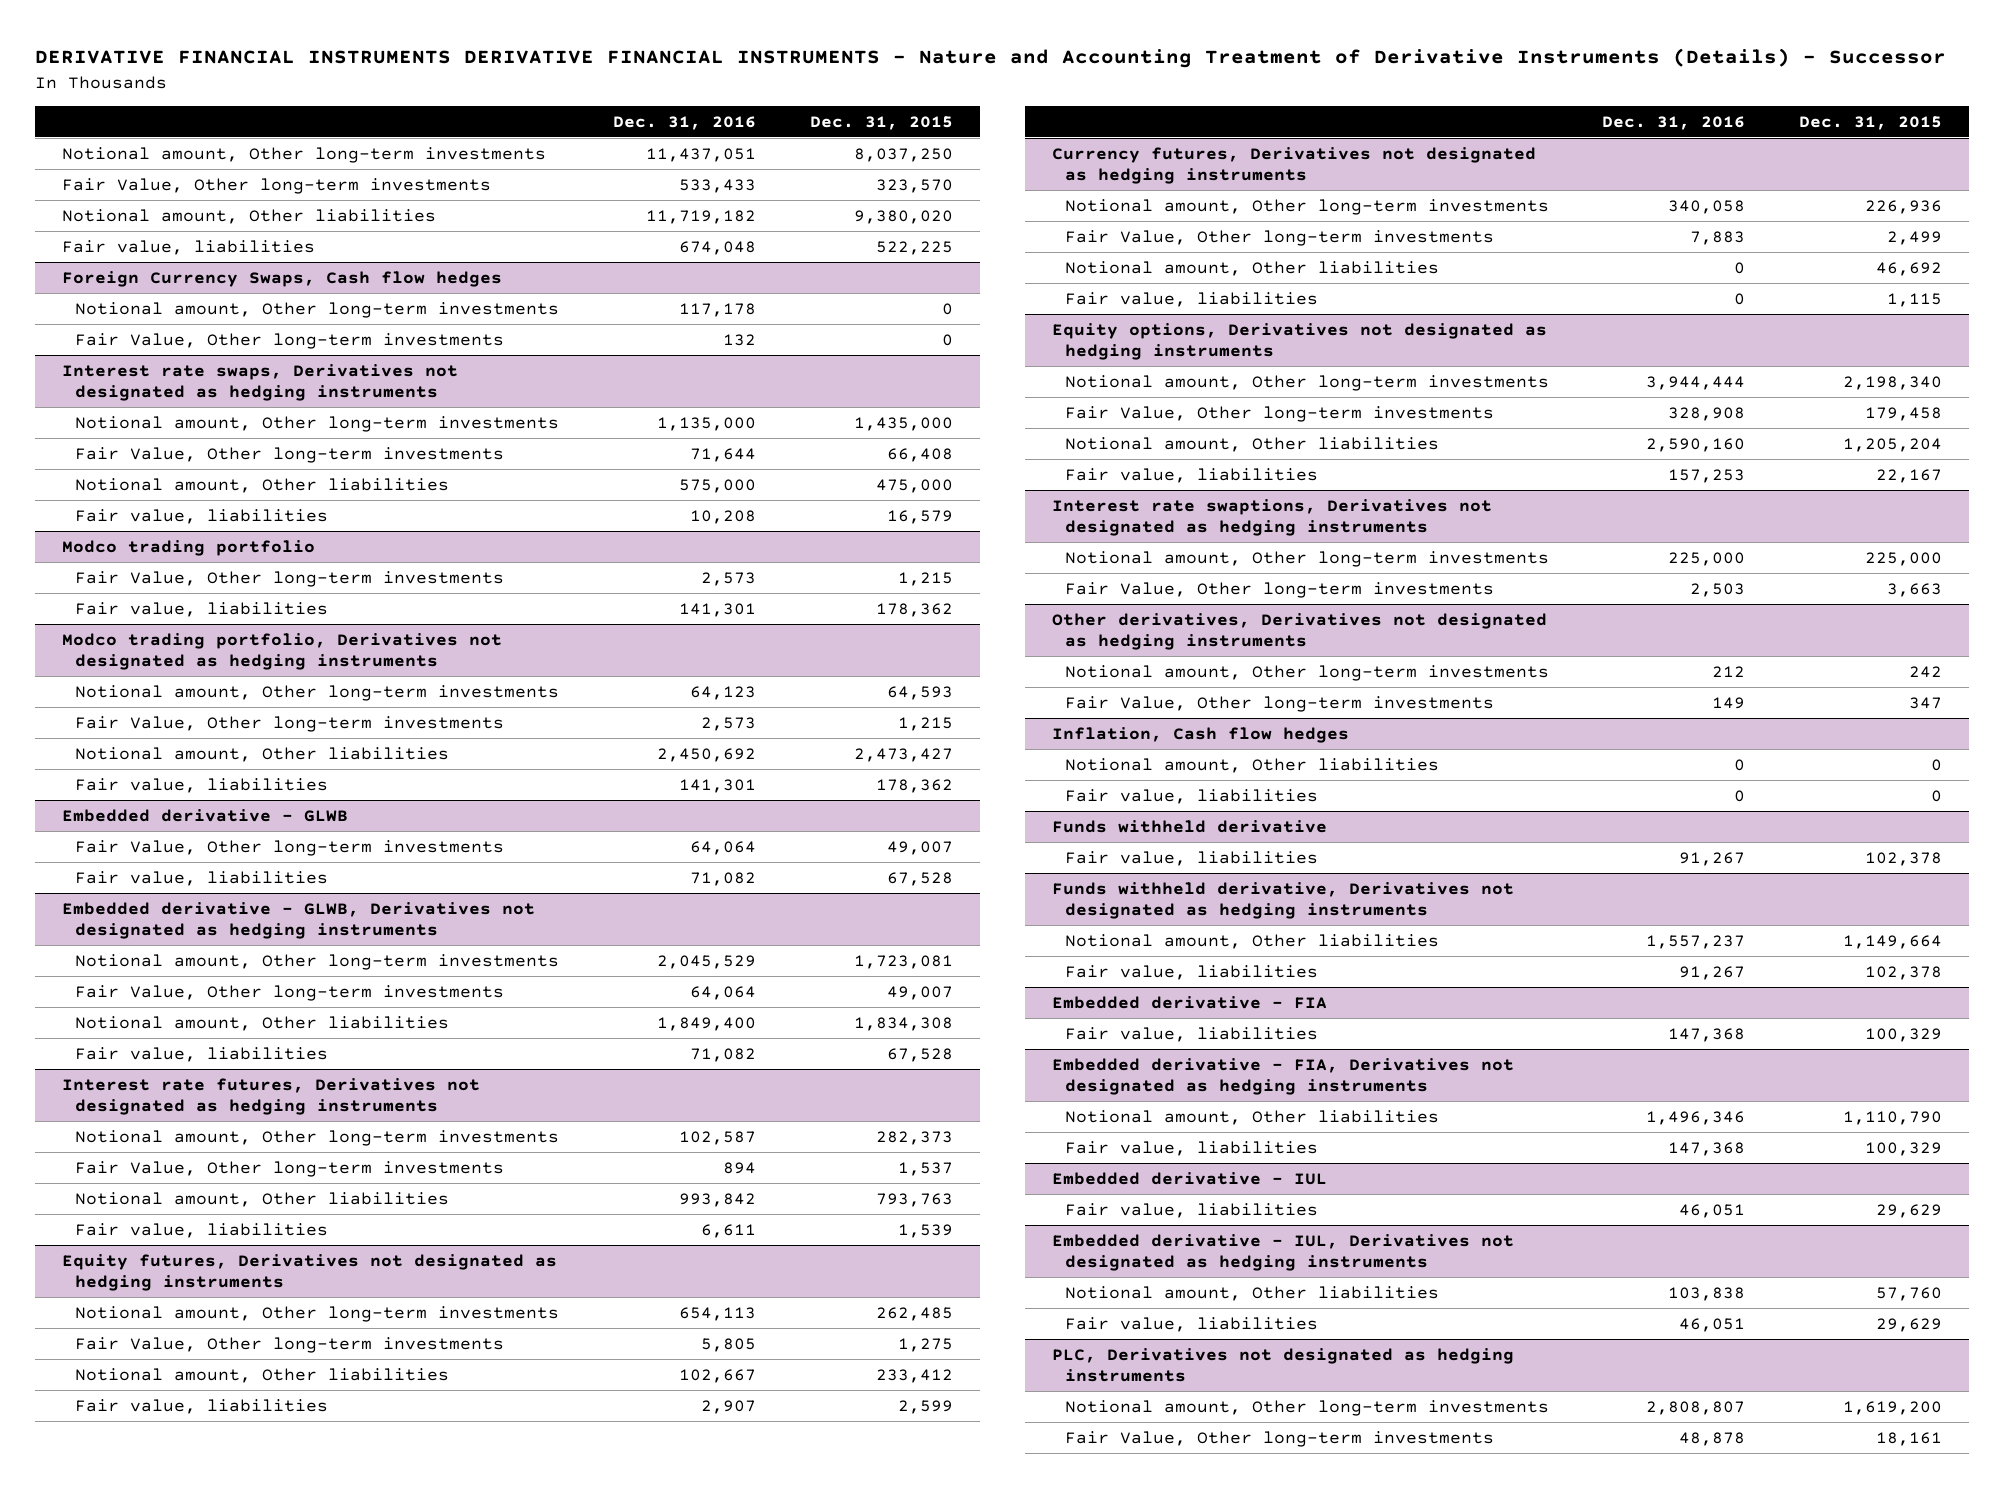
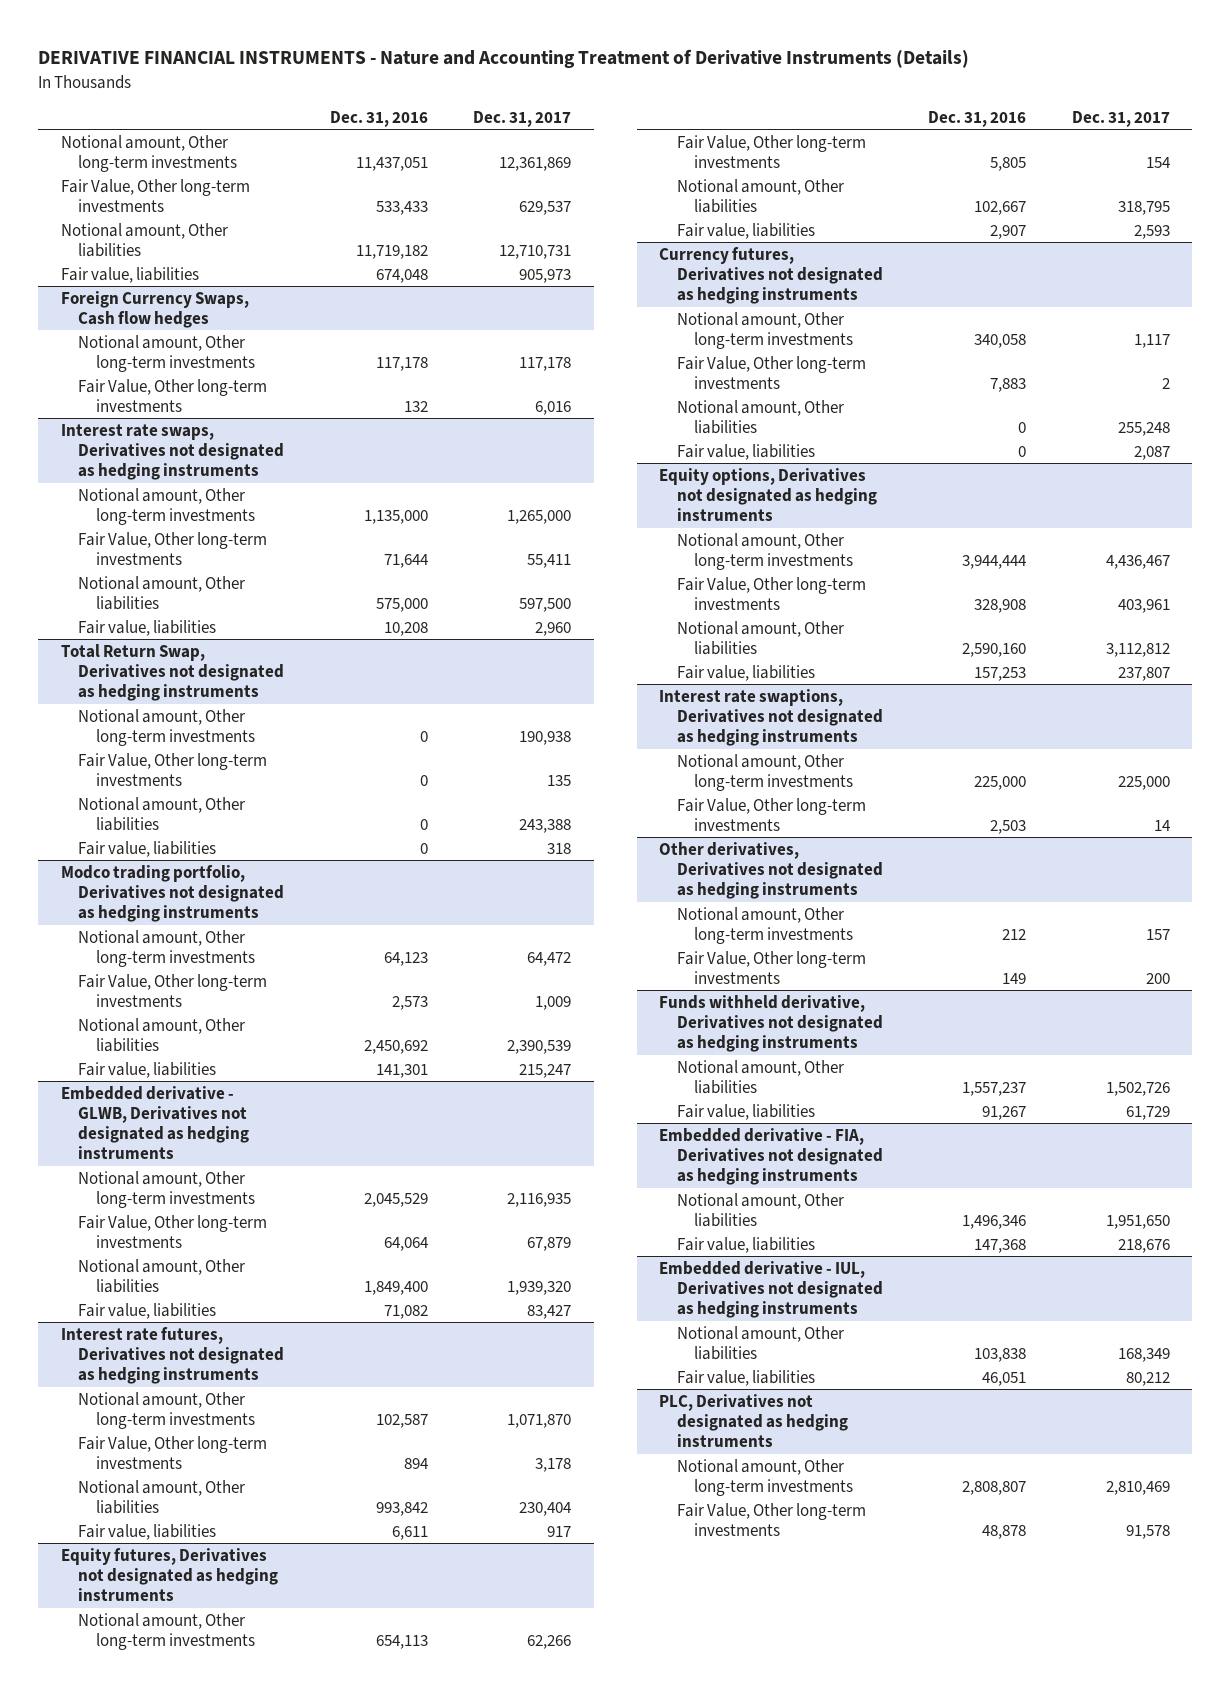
- DERIVATIVE FINANCIAL INSTRUMENTS DERIVATIVE FINANCIAL INSTRUMENTS - Nature and Accounting Treatment of Derivative Instruments (Details) - Successor
+ DERIVATIVE FINANCIAL INSTRUMENTS - Nature and Accounting Treatment of Derivative Instruments (Details)
- | Dec. 31, 2016 | Dec. 31, 2015
+ | Dec. 31, 2016 | Dec. 31, 2017
- Modco trading portfolio
- Fair Value, Other long-term investments | 2,573 | 1,215
- Fair value, liabilities | 141,301 | 178,362
+ Total Return Swap, Derivatives not designated as hedging instruments
+ Notional amount, Other long-term investments | 0 | 190,938
+ Fair Value, Other long-term investments | 0 | 135
+ Notional amount, Other liabilities | 0 | 243,388
+ Fair value, liabilities | 0 | 318
- Embedded derivative - GLWB
- Fair Value, Other long-term investments | 64,064 | 49,007
- Fair value, liabilities | 71,082 | 67,528
- Inflation, Cash flow hedges
- Notional amount, Other liabilities | 0 | 0
- Fair value, liabilities | 0 | 0
- Funds withheld derivative
- Fair value, liabilities | 91,267 | 102,378
- Embedded derivative - FIA
- Fair value, liabilities | 147,368 | 100,329
- Embedded derivative - IUL
- Fair value, liabilities | 46,051 | 29,629

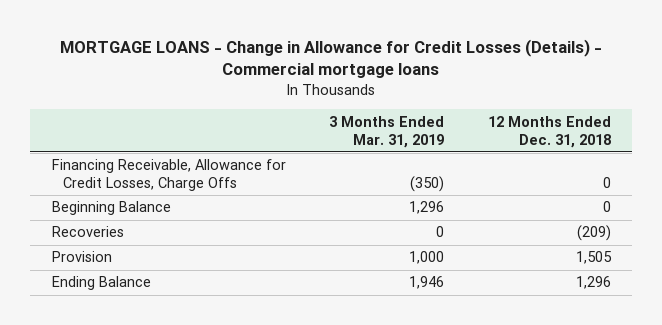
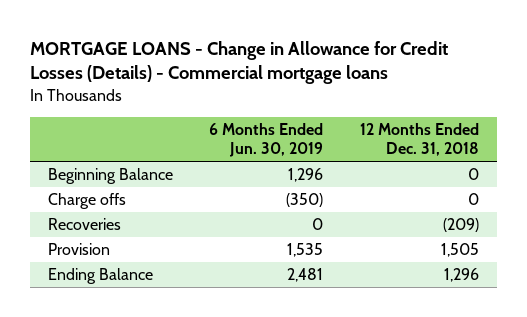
- | 3 Months Ended Mar. 31, 2019 | 12 Months Ended Dec. 31, 2018
+ | 6 Months Ended Jun. 30, 2019 | 12 Months Ended Dec. 31, 2018
- Financing Receivable, Allowance for Credit Losses, Charge Offs | (350) | 0
+ Charge offs | (350) | 0

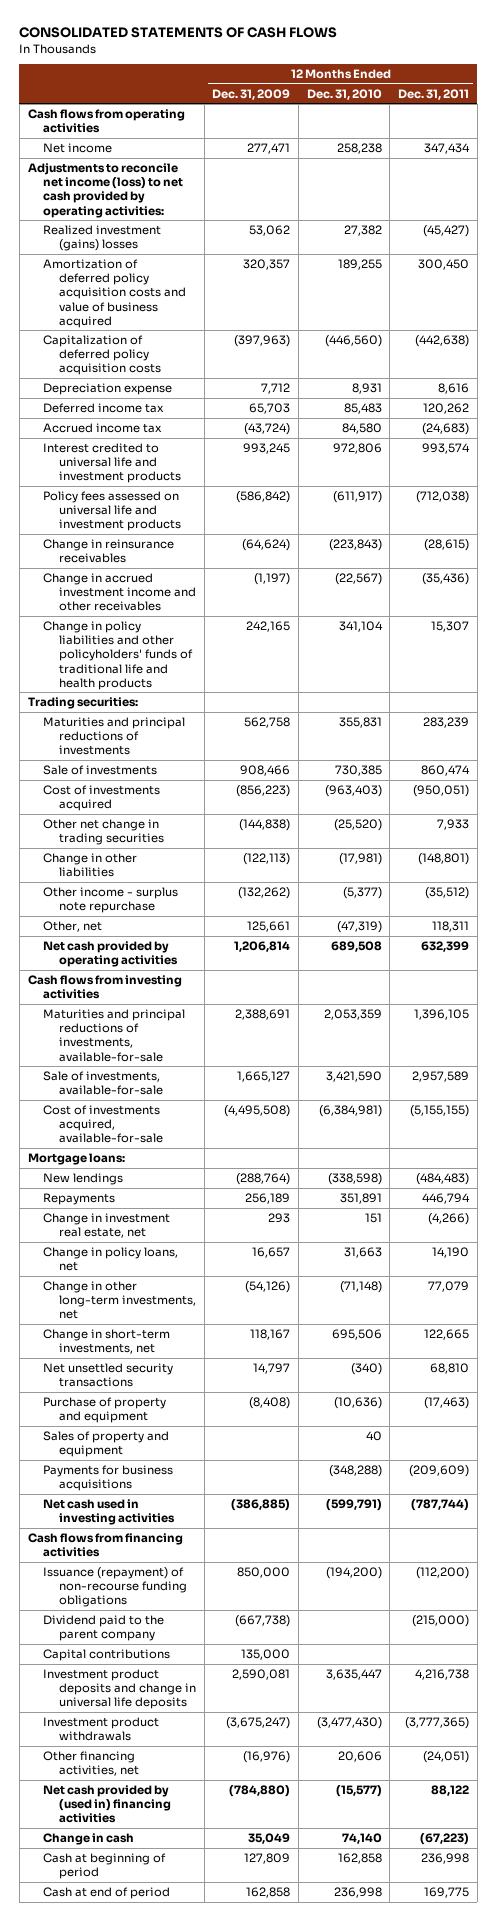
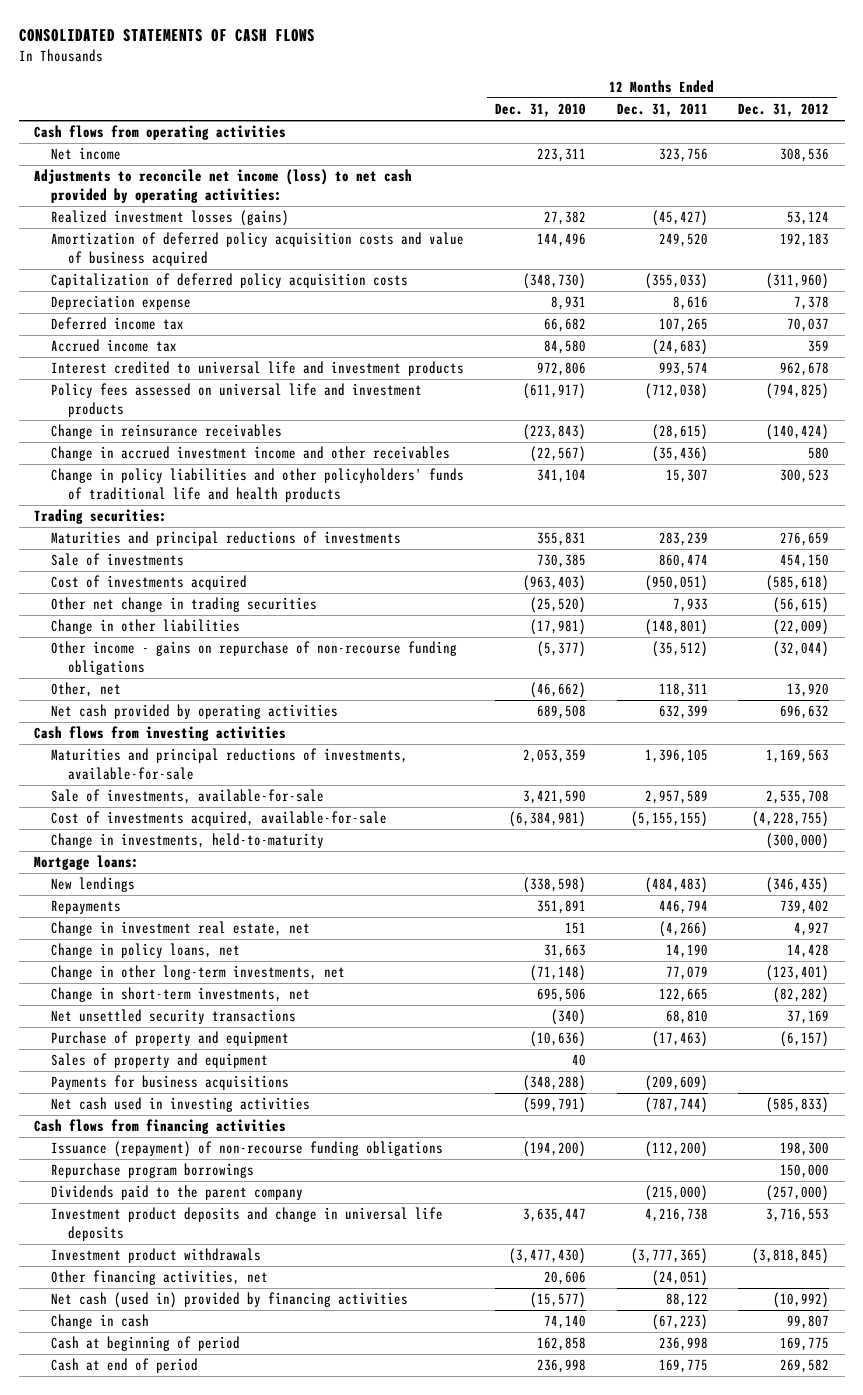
- | 12 Months Ended Dec. 31, 2009 | 12 Months Ended Dec. 31, 2010 | 12 Months Ended Dec. 31, 2011
+ | 12 Months Ended Dec. 31, 2010 | 12 Months Ended Dec. 31, 2011 | 12 Months Ended Dec. 31, 2012
- Net income | 277,471 | 258,238 | 347,434
+ Net income | 223,311 | 323,756 | 308,536
- Realized investment (gains) losses | 53,062 | 27,382 | (45,427)
- Amortization of deferred policy acquisition costs and value of business acquired | 320,357 | 189,255 | 300,450
- Capitalization of deferred policy acquisition costs | (397,963) | (446,560) | (442,638)
+ Realized investment losses (gains) | 27,382 | (45,427) | 53,124
+ Amortization of deferred policy acquisition costs and value of business acquired | 144,496 | 249,520 | 192,183
+ Capitalization of deferred policy acquisition costs | (348,730) | (355,033) | (311,960)
- Deferred income tax | 65,703 | 85,483 | 120,262
+ Deferred income tax | 66,682 | 107,265 | 70,037
- Other income - surplus note repurchase | (132,262) | (5,377) | (35,512)
- Other, net | 125,661 | (47,319) | 118,311
+ Other income - gains on repurchase of non-recourse funding obligations | (5,377) | (35,512) | (32,044)
+ Other, net | (46,662) | 118,311 | 13,920
+ Change in investments, held-to-maturity | | | (300,000)
- Dividend paid to the parent company | (667,738) | | (215,000)
- Capital contributions | 135,000 | |
+ Repurchase program borrowings | | | 150,000
+ Dividends paid to the parent company | | (215,000) | (257,000)
- Net cash provided by (used in) financing activities | (784,880) | (15,577) | 88,122
+ Net cash (used in) provided by financing activities | (15,577) | 88,122 | (10,992)

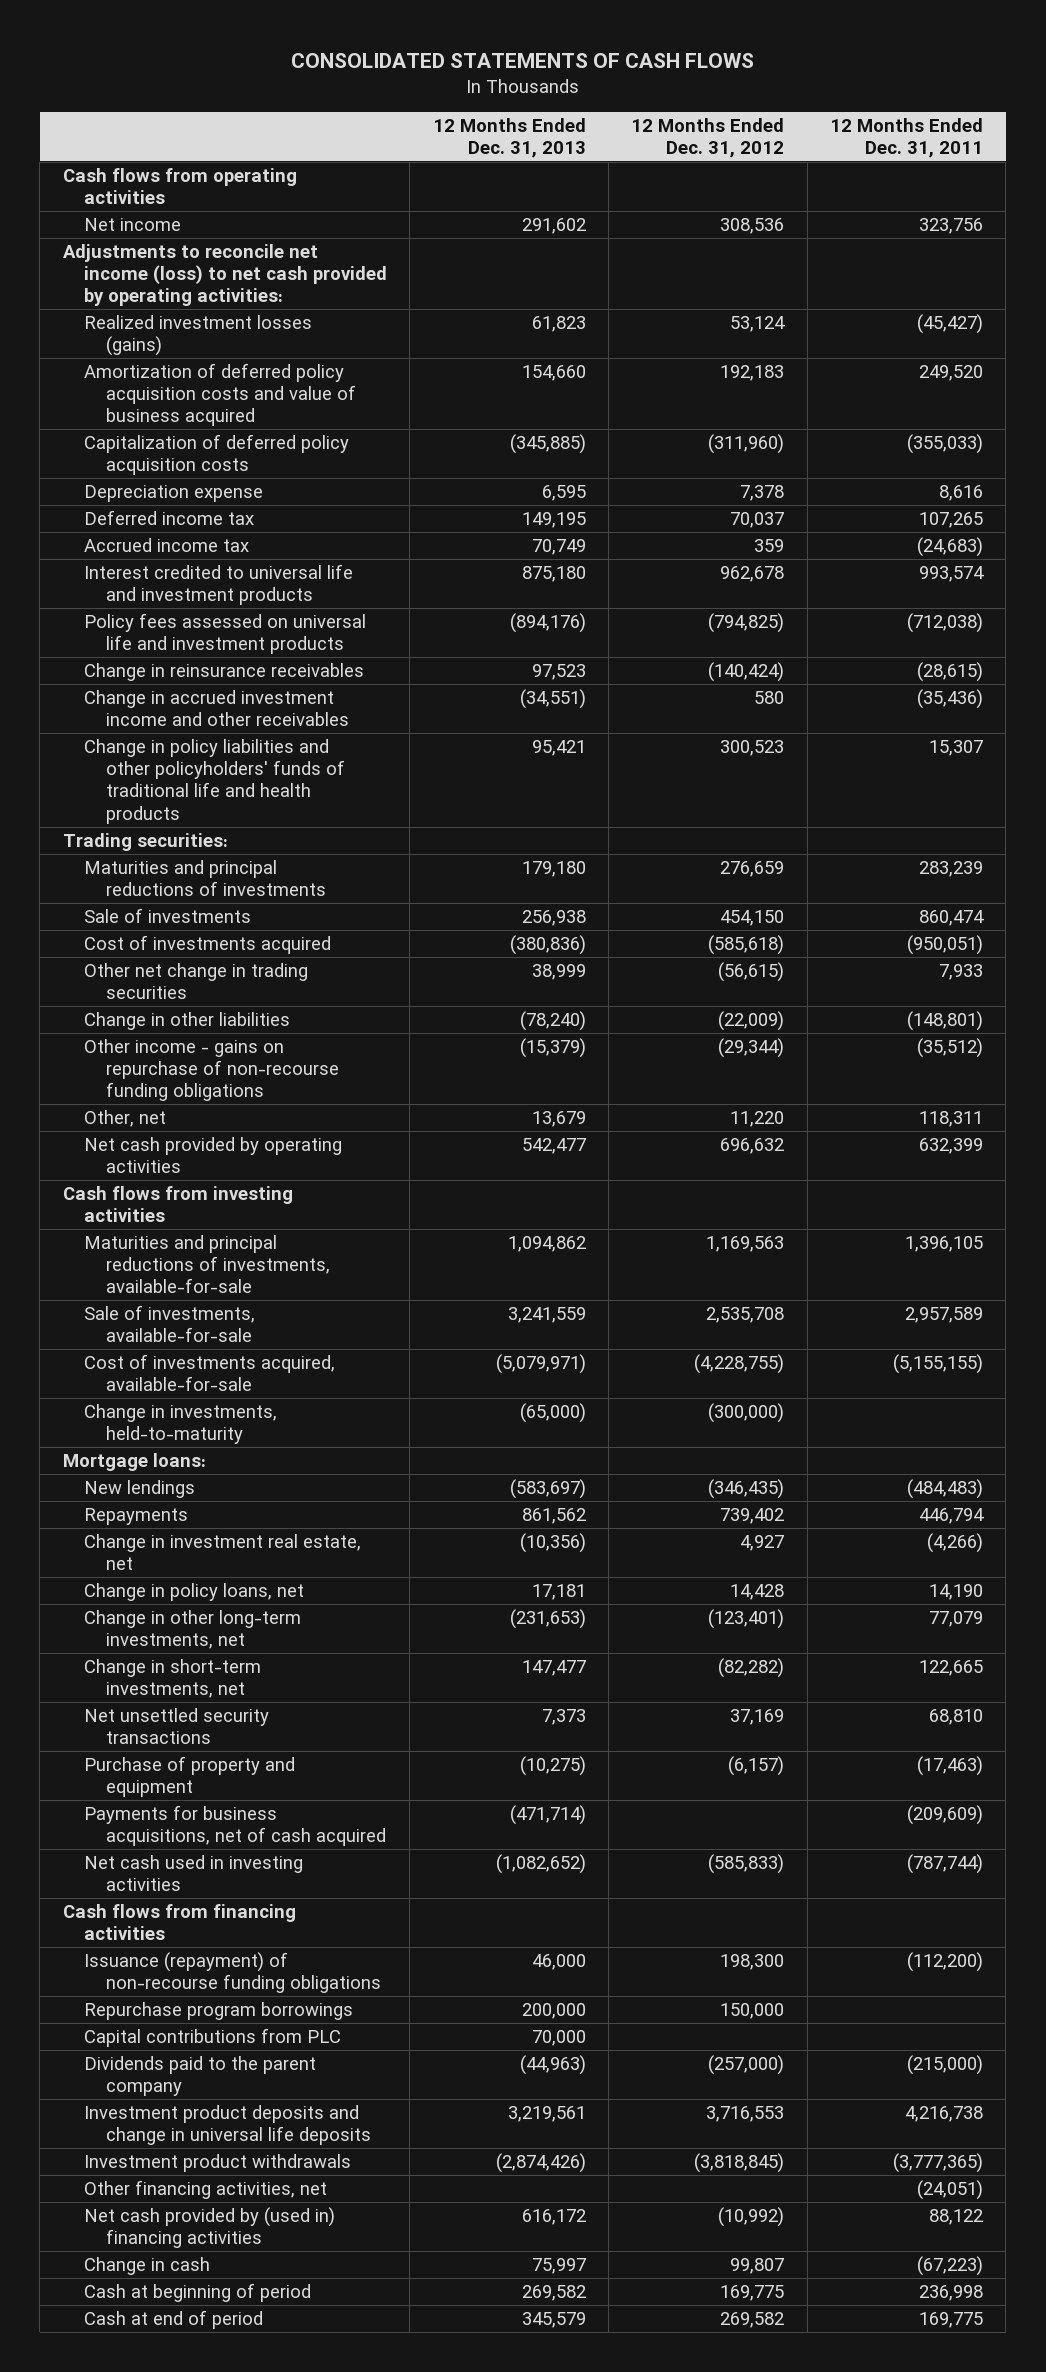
- | 12 Months Ended Dec. 31, 2010 | 12 Months Ended Dec. 31, 2011 | 12 Months Ended Dec. 31, 2012
+ | 12 Months Ended Dec. 31, 2013 | 12 Months Ended Dec. 31, 2012 | 12 Months Ended Dec. 31, 2011
- Other income - gains on repurchase of non-recourse funding obligations | (5,377) | (35,512) | (32,044)
- Other, net | (46,662) | 118,311 | 13,920
+ Other income - gains on repurchase of non-recourse funding obligations | (15,379) | (29,344) | (35,512)
+ Other, net | 13,679 | 11,220 | 118,311
- Sales of property and equipment | 40 | |
- Payments for business acquisitions | (348,288) | (209,609) |
+ Payments for business acquisitions, net of cash acquired | (471,714) | | (209,609)
+ Capital contributions from PLC | 70,000 | |
- Net cash (used in) provided by financing activities | (15,577) | 88,122 | (10,992)
+ Net cash provided by (used in) financing activities | 616,172 | (10,992) | 88,122

